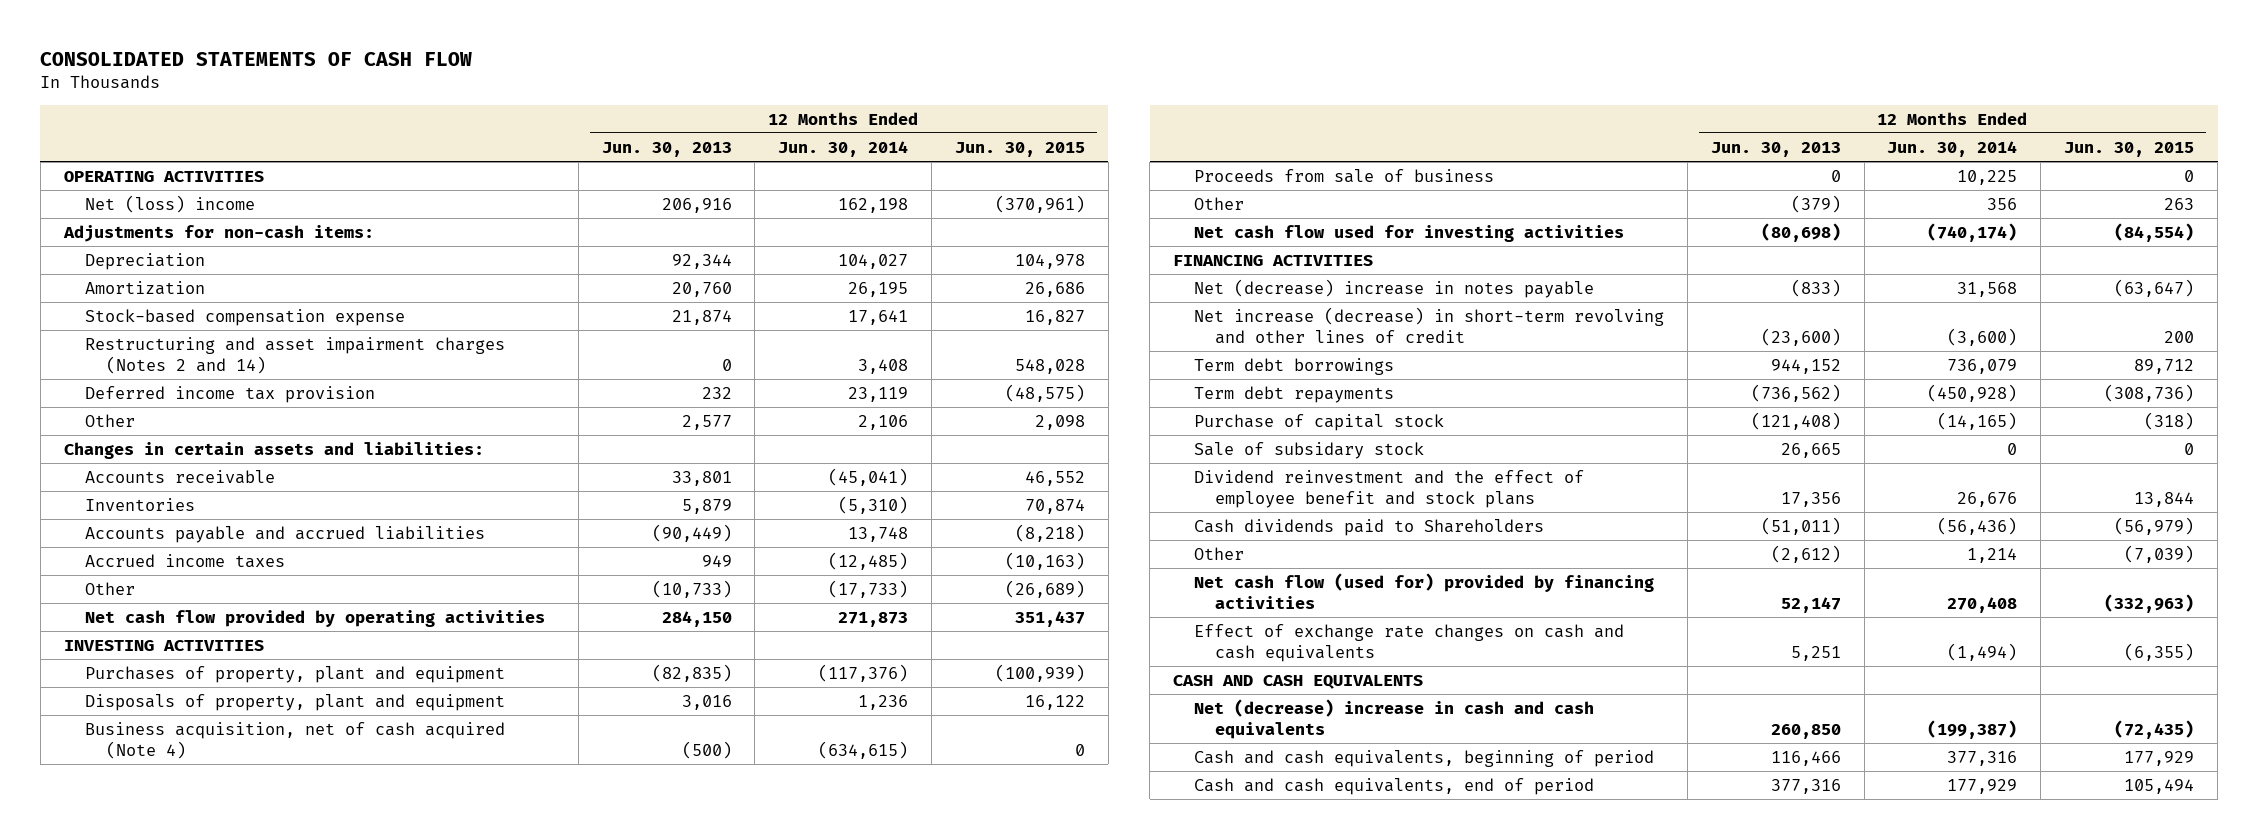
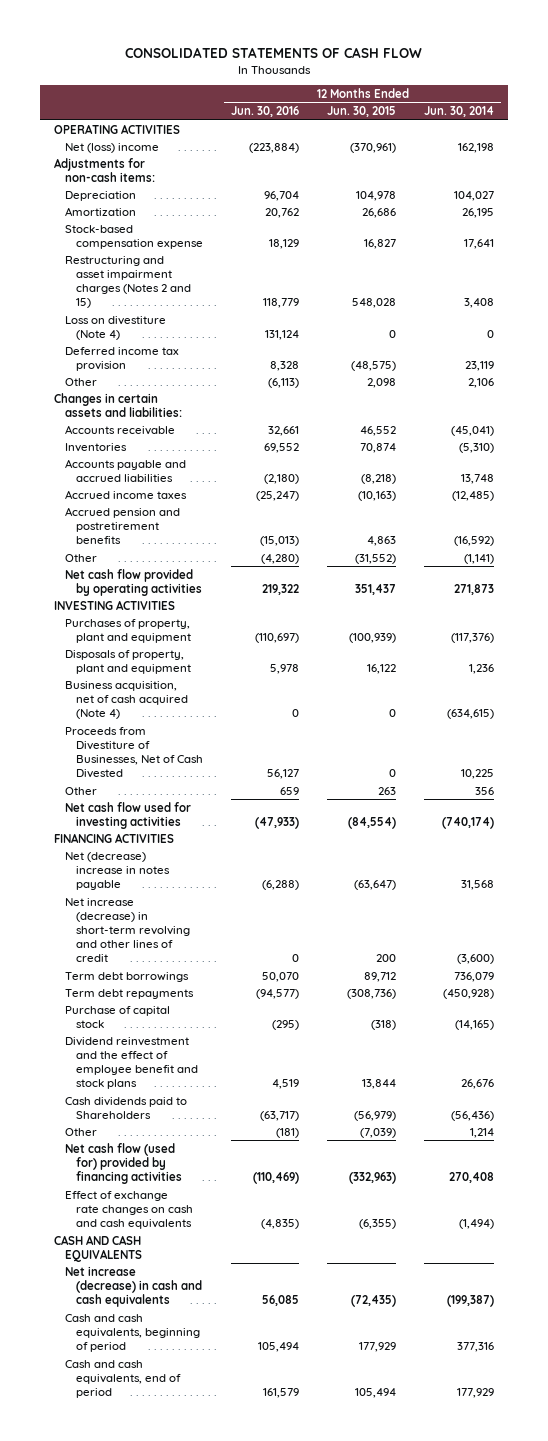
- | 12 Months Ended Jun. 30, 2013 | 12 Months Ended Jun. 30, 2014 | 12 Months Ended Jun. 30, 2015
+ | 12 Months Ended Jun. 30, 2016 | 12 Months Ended Jun. 30, 2015 | 12 Months Ended Jun. 30, 2014
- Restructuring and asset impairment charges (Notes 2 and 14) | 0 | 3,408 | 548,028
+ Restructuring and asset impairment charges (Notes 2 and 15) | 118,779 | 548,028 | 3,408
+ Loss on divestiture (Note 4) | 131,124 | 0 | 0
- Other | (10,733) | (17,733) | (26,689)
+ Accrued pension and postretirement benefits | (15,013) | 4,863 | (16,592)
+ Other | (4,280) | (31,552) | (1,141)
- Proceeds from sale of business | 0 | 10,225 | 0
+ Proceeds from Divestiture of Businesses, Net of Cash Divested | 56,127 | 0 | 10,225
- Sale of subsidary stock | 26,665 | 0 | 0
- Net (decrease) increase in cash and cash equivalents | 260,850 | (199,387) | (72,435)
+ Net increase (decrease) in cash and cash equivalents | 56,085 | (72,435) | (199,387)

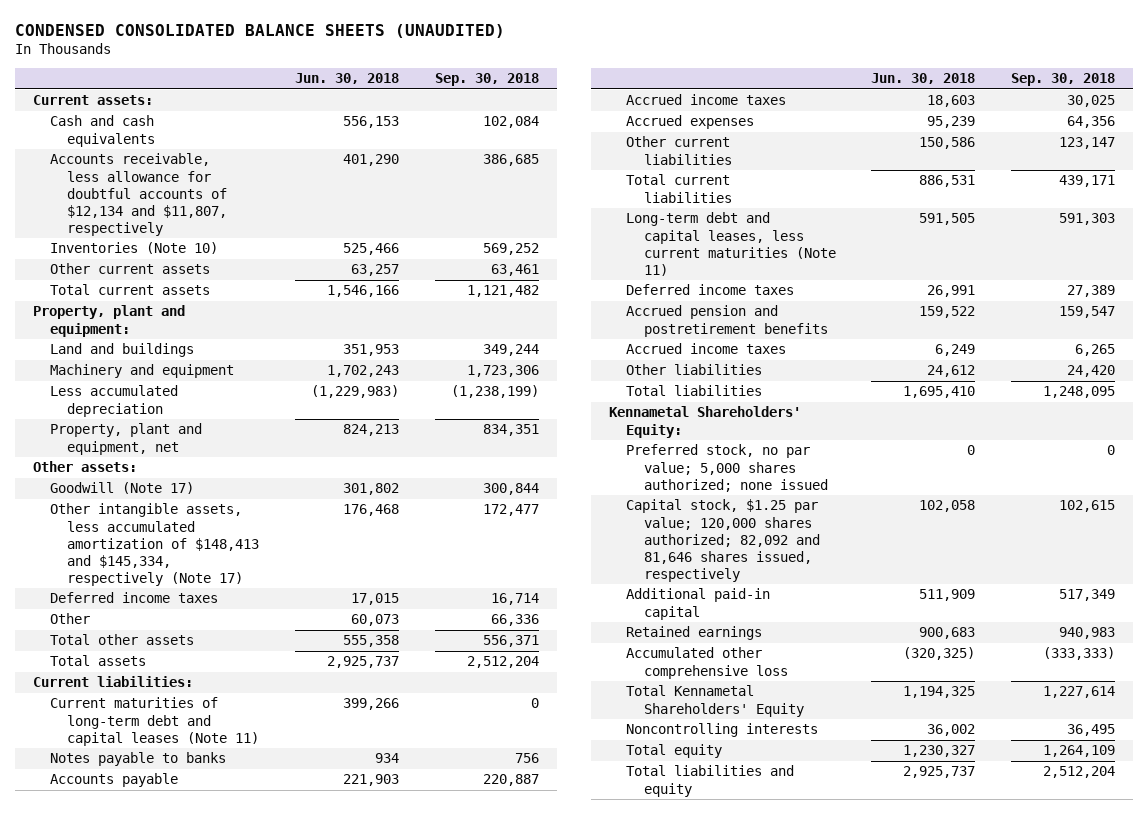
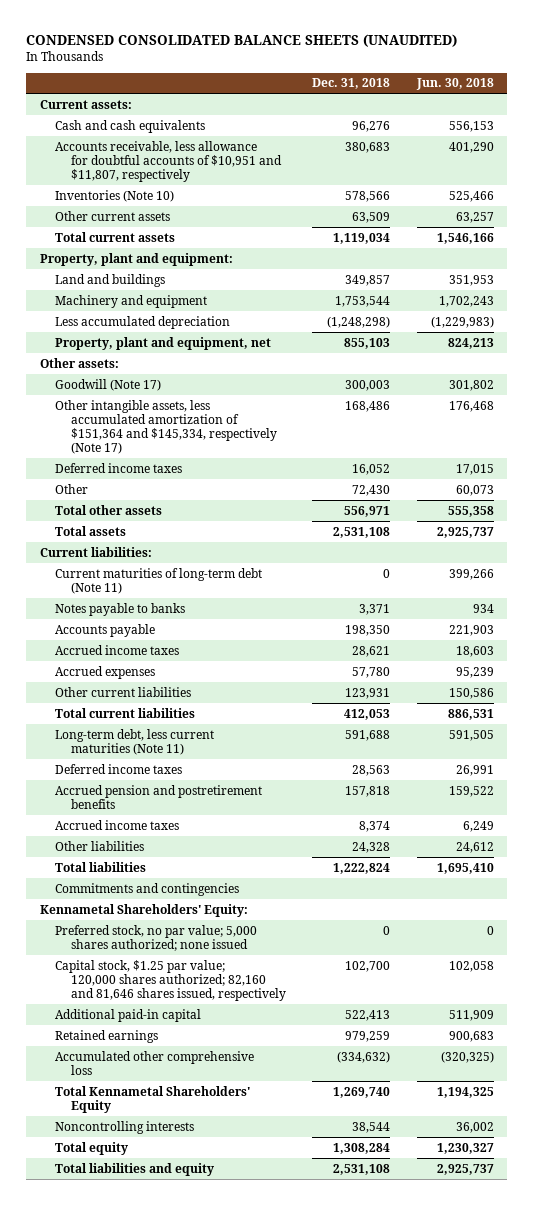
- | Jun. 30, 2018 | Sep. 30, 2018
+ | Dec. 31, 2018 | Jun. 30, 2018
- Accounts receivable, less allowance for doubtful accounts of $12,134 and $11,807, respectively | 401,290 | 386,685
+ Accounts receivable, less allowance for doubtful accounts of $10,951 and $11,807, respectively | 380,683 | 401,290
- Other intangible assets, less accumulated amortization of $148,413 and $145,334, respectively (Note 17) | 176,468 | 172,477
+ Other intangible assets, less accumulated amortization of $151,364 and $145,334, respectively (Note 17) | 168,486 | 176,468
- Current maturities of long-term debt and capital leases (Note 11) | 399,266 | 0
+ Current maturities of long-term debt (Note 11) | 0 | 399,266
- Long-term debt and capital leases, less current maturities (Note 11) | 591,505 | 591,303
+ Long-term debt, less current maturities (Note 11) | 591,688 | 591,505
+ Commitments and contingencies
- Capital stock, $1.25 par value; 120,000 shares authorized; 82,092 and 81,646 shares issued, respectively | 102,058 | 102,615
+ Capital stock, $1.25 par value; 120,000 shares authorized; 82,160 and 81,646 shares issued, respectively | 102,700 | 102,058

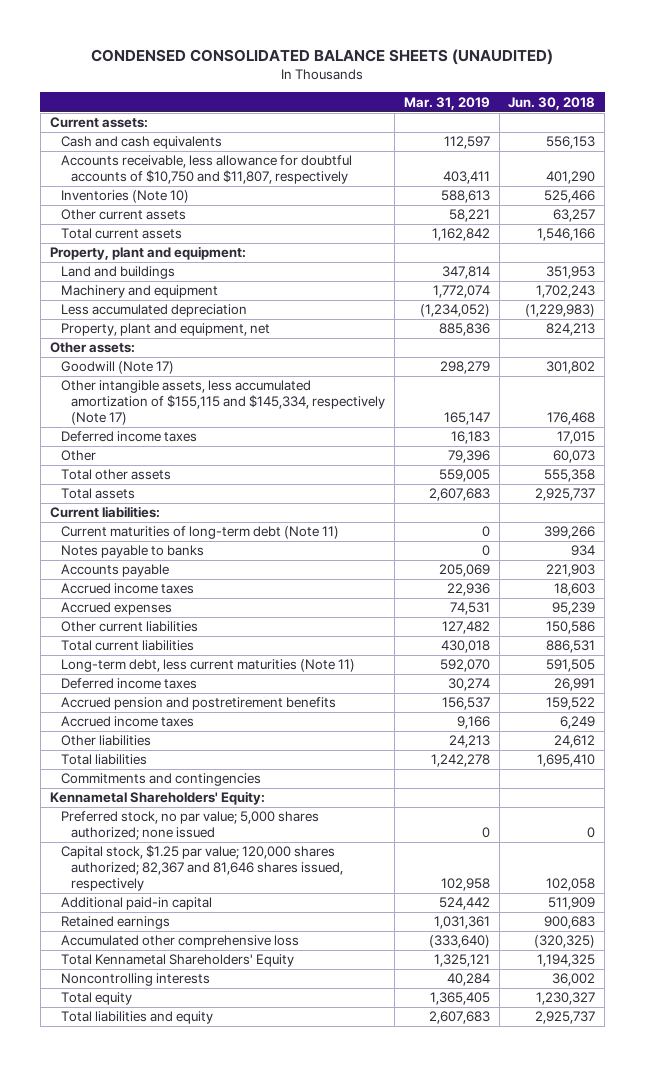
- | Dec. 31, 2018 | Jun. 30, 2018
+ | Mar. 31, 2019 | Jun. 30, 2018
- Accounts receivable, less allowance for doubtful accounts of $10,951 and $11,807, respectively | 380,683 | 401,290
+ Accounts receivable, less allowance for doubtful accounts of $10,750 and $11,807, respectively | 403,411 | 401,290
- Other intangible assets, less accumulated amortization of $151,364 and $145,334, respectively (Note 17) | 168,486 | 176,468
+ Other intangible assets, less accumulated amortization of $155,115 and $145,334, respectively (Note 17) | 165,147 | 176,468
- Capital stock, $1.25 par value; 120,000 shares authorized; 82,160 and 81,646 shares issued, respectively | 102,700 | 102,058
+ Capital stock, $1.25 par value; 120,000 shares authorized; 82,367 and 81,646 shares issued, respectively | 102,958 | 102,058

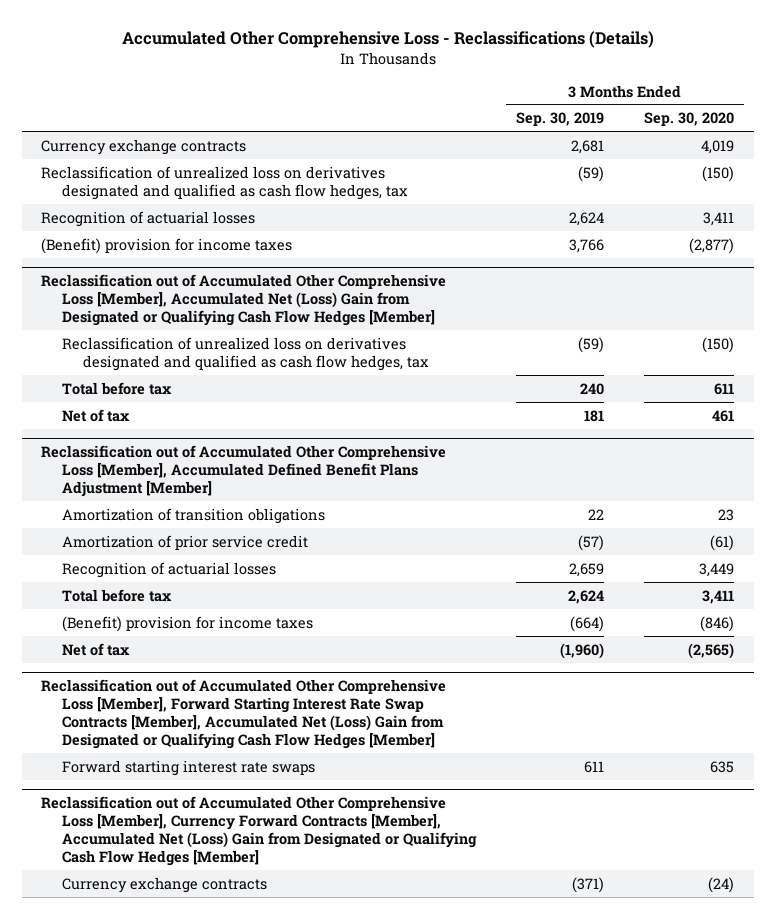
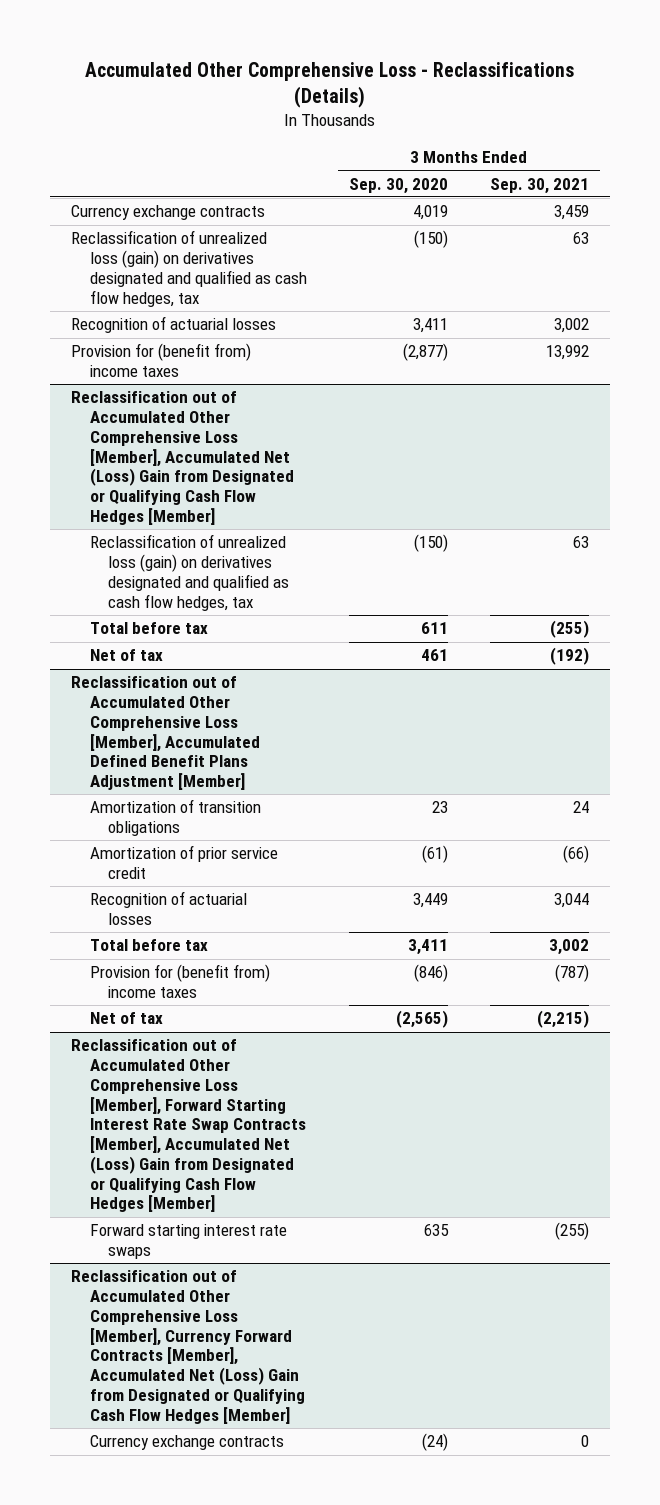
- | 3 Months Ended Sep. 30, 2019 | 3 Months Ended Sep. 30, 2020
+ | 3 Months Ended Sep. 30, 2020 | 3 Months Ended Sep. 30, 2021
- Reclassification of unrealized loss on derivatives designated and qualified as cash flow hedges, tax | (59) | (150)
+ Reclassification of unrealized loss (gain) on derivatives designated and qualified as cash flow hedges, tax | (150) | 63
- (Benefit) provision for income taxes | 3,766 | (2,877)
+ Provision for (benefit from) income taxes | (2,877) | 13,992
@ Reclassification out of Accumulated Other Comprehensive Loss [Member], Accumulated Net (Loss) Gain from Designated or Qualifying Cash Flow Hedges [Member]
- Reclassification of unrealized loss on derivatives designated and qualified as cash flow hedges, tax | (59) | (150)
+ Reclassification of unrealized loss (gain) on derivatives designated and qualified as cash flow hedges, tax | (150) | 63
@ Reclassification out of Accumulated Other Comprehensive Loss [Member], Accumulated Defined Benefit Plans Adjustment [Member]
- (Benefit) provision for income taxes | (664) | (846)
+ Provision for (benefit from) income taxes | (846) | (787)

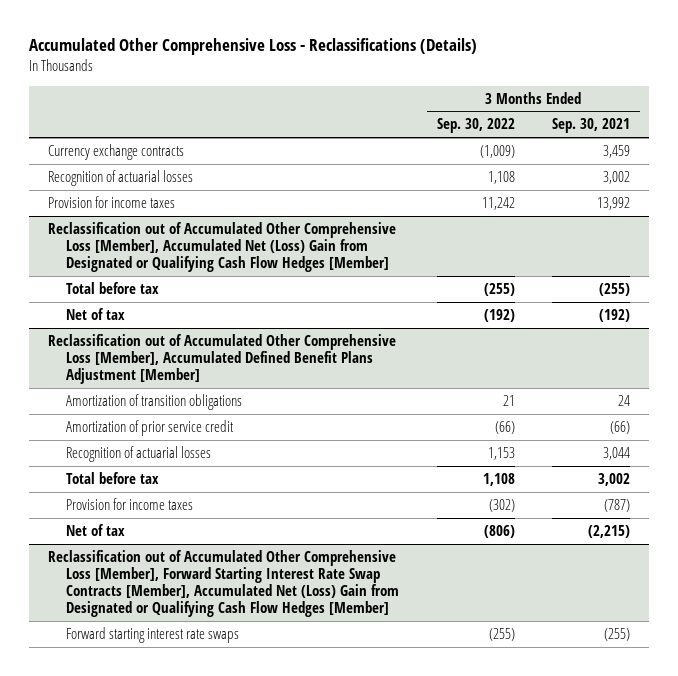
- | 3 Months Ended Sep. 30, 2020 | 3 Months Ended Sep. 30, 2021
+ | 3 Months Ended Sep. 30, 2022 | 3 Months Ended Sep. 30, 2021
- Reclassification of unrealized loss (gain) on derivatives designated and qualified as cash flow hedges, tax | (150) | 63
- Provision for (benefit from) income taxes | (2,877) | 13,992
+ Provision for income taxes | 11,242 | 13,992
@ Reclassification out of Accumulated Other Comprehensive Loss [Member], Accumulated Net (Loss) Gain from Designated or Qualifying Cash Flow Hedges [Member]
- Reclassification of unrealized loss (gain) on derivatives designated and qualified as cash flow hedges, tax | (150) | 63
@ Reclassification out of Accumulated Other Comprehensive Loss [Member], Accumulated Defined Benefit Plans Adjustment [Member]
- Provision for (benefit from) income taxes | (846) | (787)
+ Provision for income taxes | (302) | (787)
- Reclassification out of Accumulated Other Comprehensive Loss [Member], Currency Forward Contracts [Member], Accumulated Net (Loss) Gain from Designated or Qualifying Cash Flow Hedges [Member]
- Currency exchange contracts | (24) | 0

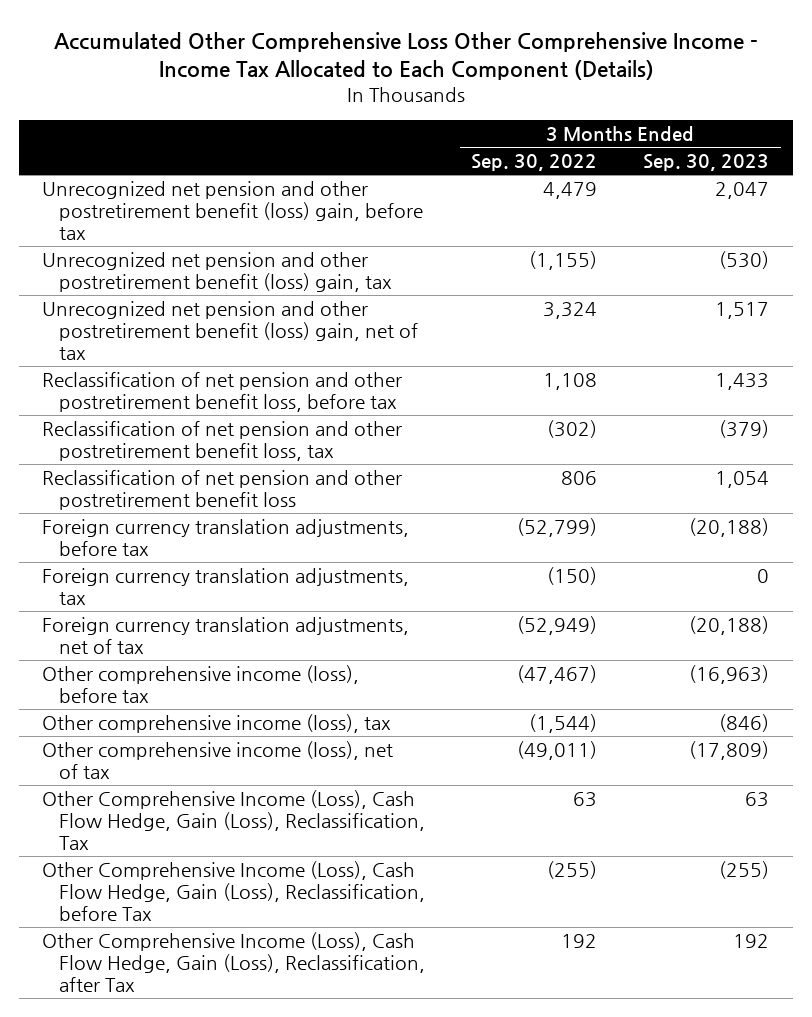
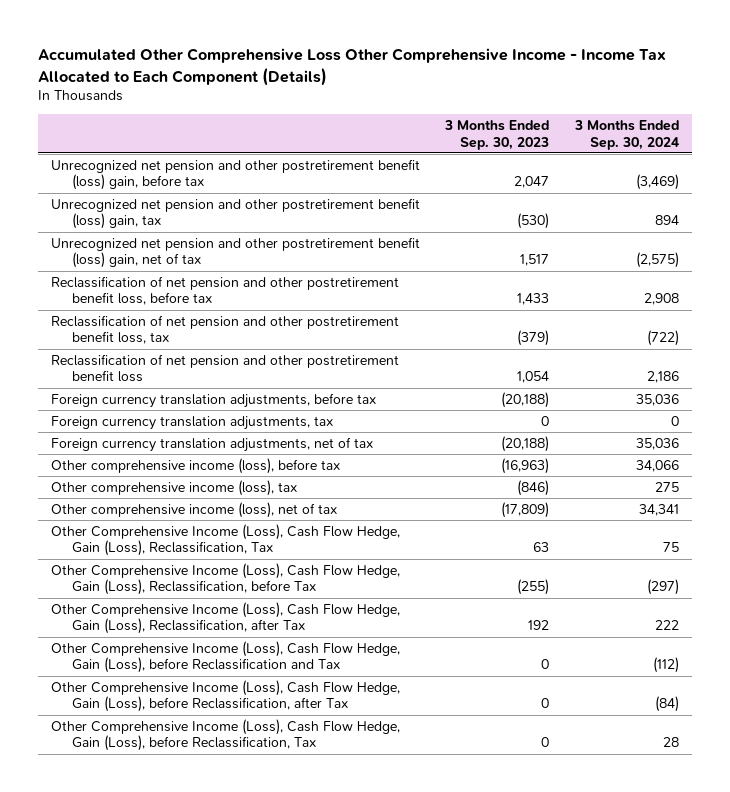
- | 3 Months Ended Sep. 30, 2022 | 3 Months Ended Sep. 30, 2023
+ | 3 Months Ended Sep. 30, 2023 | 3 Months Ended Sep. 30, 2024
+ Other Comprehensive Income (Loss), Cash Flow Hedge, Gain (Loss), before Reclassification and Tax | 0 | (112)
+ Other Comprehensive Income (Loss), Cash Flow Hedge, Gain (Loss), before Reclassification, after Tax | 0 | (84)
+ Other Comprehensive Income (Loss), Cash Flow Hedge, Gain (Loss), before Reclassification, Tax | 0 | 28

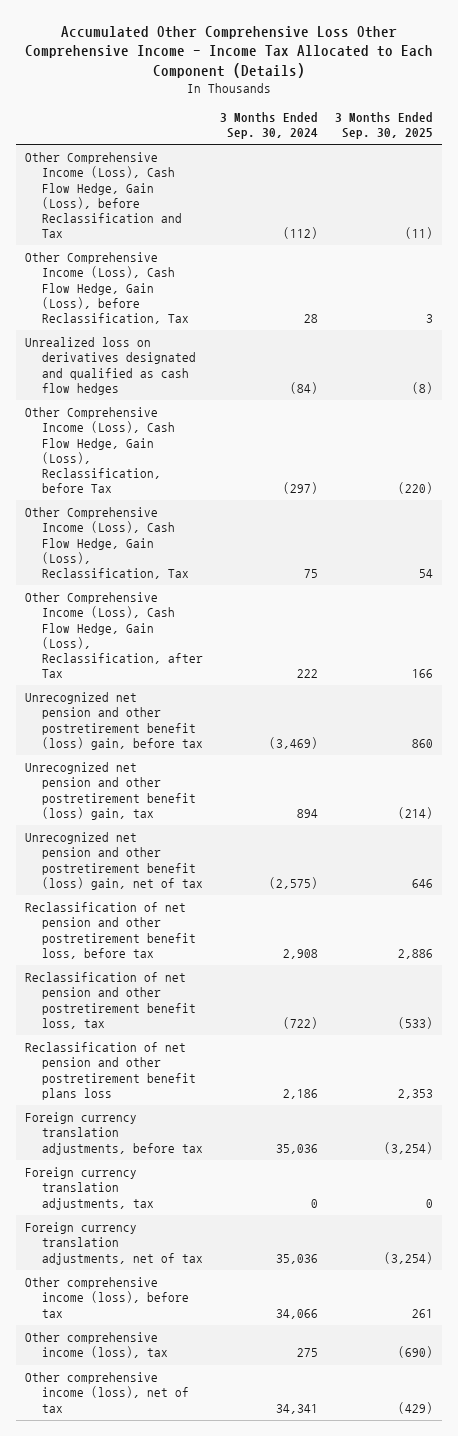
- | 3 Months Ended Sep. 30, 2023 | 3 Months Ended Sep. 30, 2024
+ | 3 Months Ended Sep. 30, 2024 | 3 Months Ended Sep. 30, 2025
moved up: Other Comprehensive Income (Loss), Cash Flow Hedge, Gain (Loss), before Reclassification and Tax | (112) | (11)
moved up: Other Comprehensive Income (Loss), Cash Flow Hedge, Gain (Loss), before Reclassification, Tax | 28 | 3
+ Unrealized loss on derivatives designated and qualified as cash flow hedges | (84) | (8)
moved up: Other Comprehensive Income (Loss), Cash Flow Hedge, Gain (Loss), Reclassification, before Tax | (297) | (220)
moved up: Other Comprehensive Income (Loss), Cash Flow Hedge, Gain (Loss), Reclassification, Tax | 75 | 54
moved up: Other Comprehensive Income (Loss), Cash Flow Hedge, Gain (Loss), Reclassification, after Tax | 222 | 166
- Reclassification of net pension and other postretirement benefit loss | 1,054 | 2,186
+ Reclassification of net pension and other postretirement benefit plans loss | 2,186 | 2,353
- Other Comprehensive Income (Loss), Cash Flow Hedge, Gain (Loss), before Reclassification, after Tax | 0 | (84)

